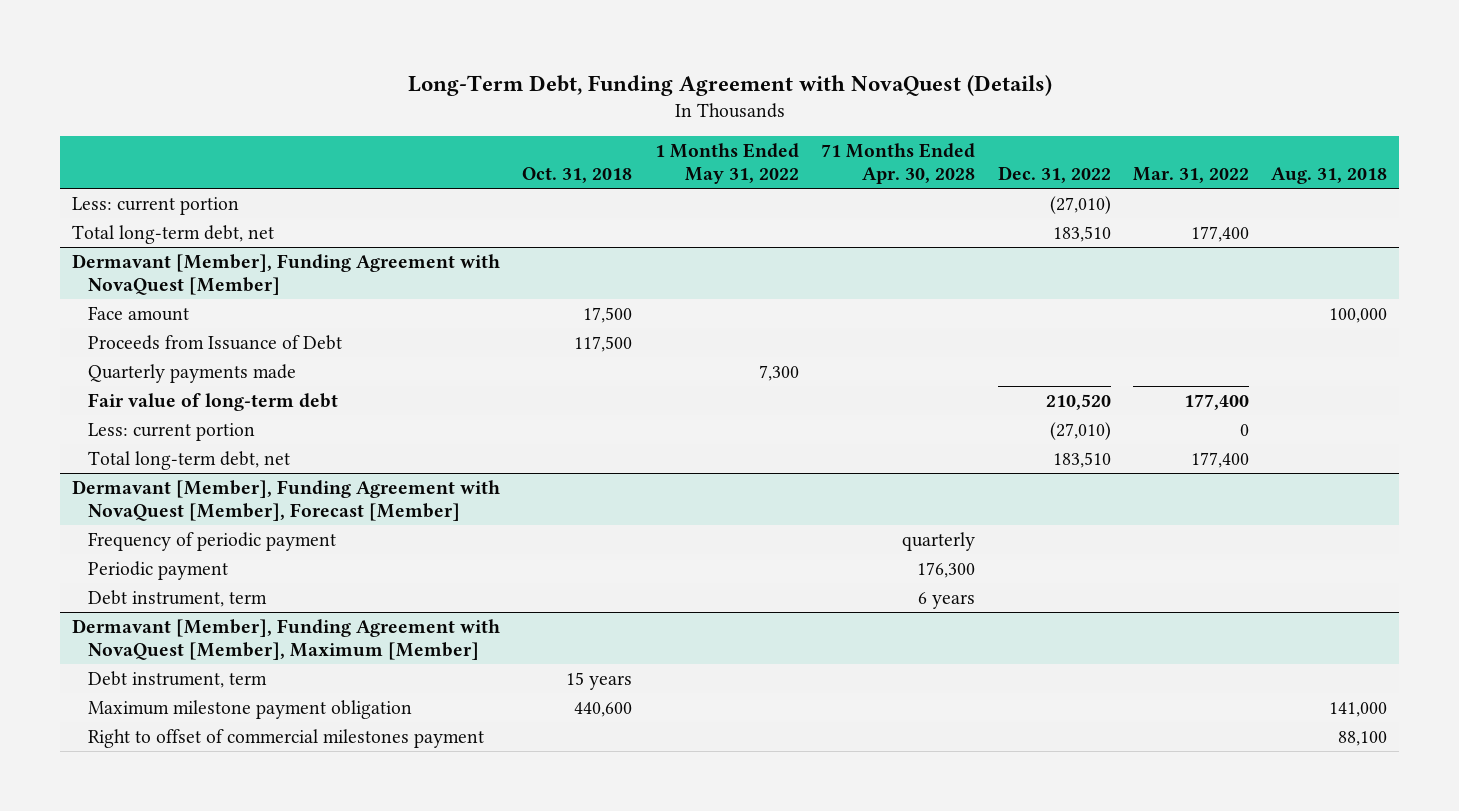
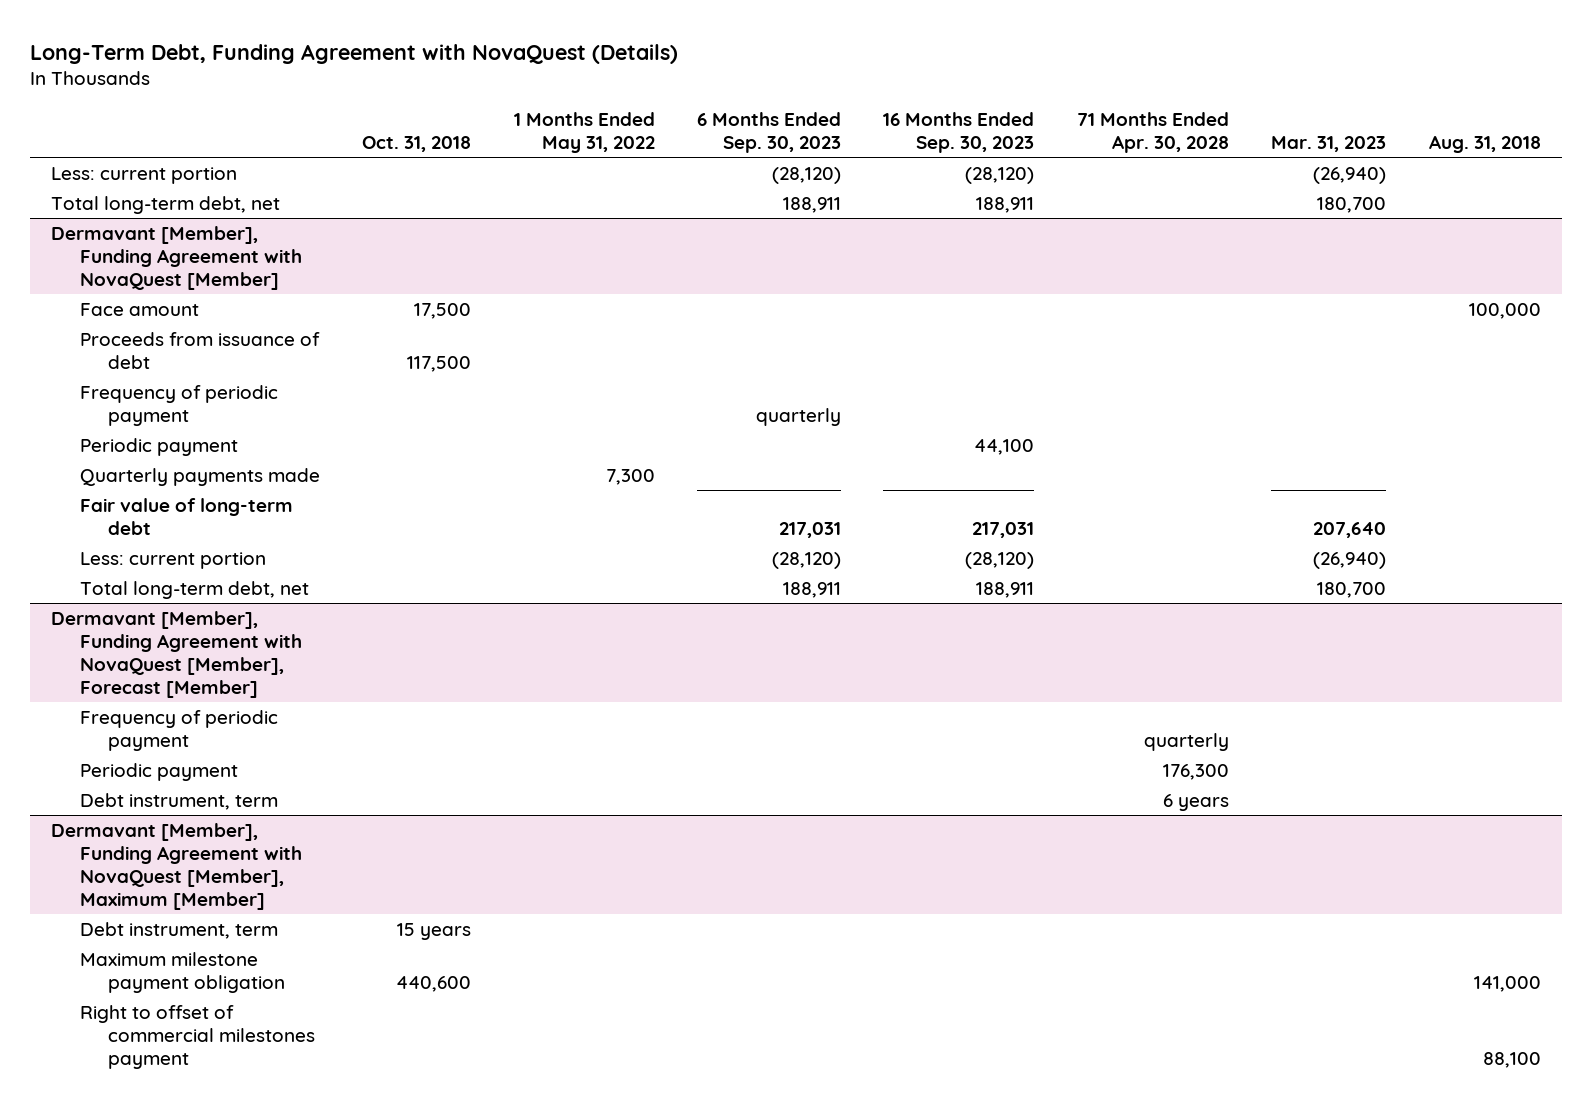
- | Oct. 31, 2018 | 1 Months Ended May 31, 2022 | 71 Months Ended Apr. 30, 2028 | Dec. 31, 2022 | Mar. 31, 2022 | Aug. 31, 2018
+ | Oct. 31, 2018 | 1 Months Ended May 31, 2022 | 6 Months Ended Sep. 30, 2023 | 16 Months Ended Sep. 30, 2023 | 71 Months Ended Apr. 30, 2028 | Mar. 31, 2023 | Aug. 31, 2018
@ Dermavant [Member], Funding Agreement with NovaQuest [Member]
- Proceeds from Issuance of Debt | 117,500 | | | | |
+ Proceeds from issuance of debt | 117,500 | | | | | |
+ Frequency of periodic payment | | | quarterly | | | |
+ Periodic payment | | | | 44,100 | | |

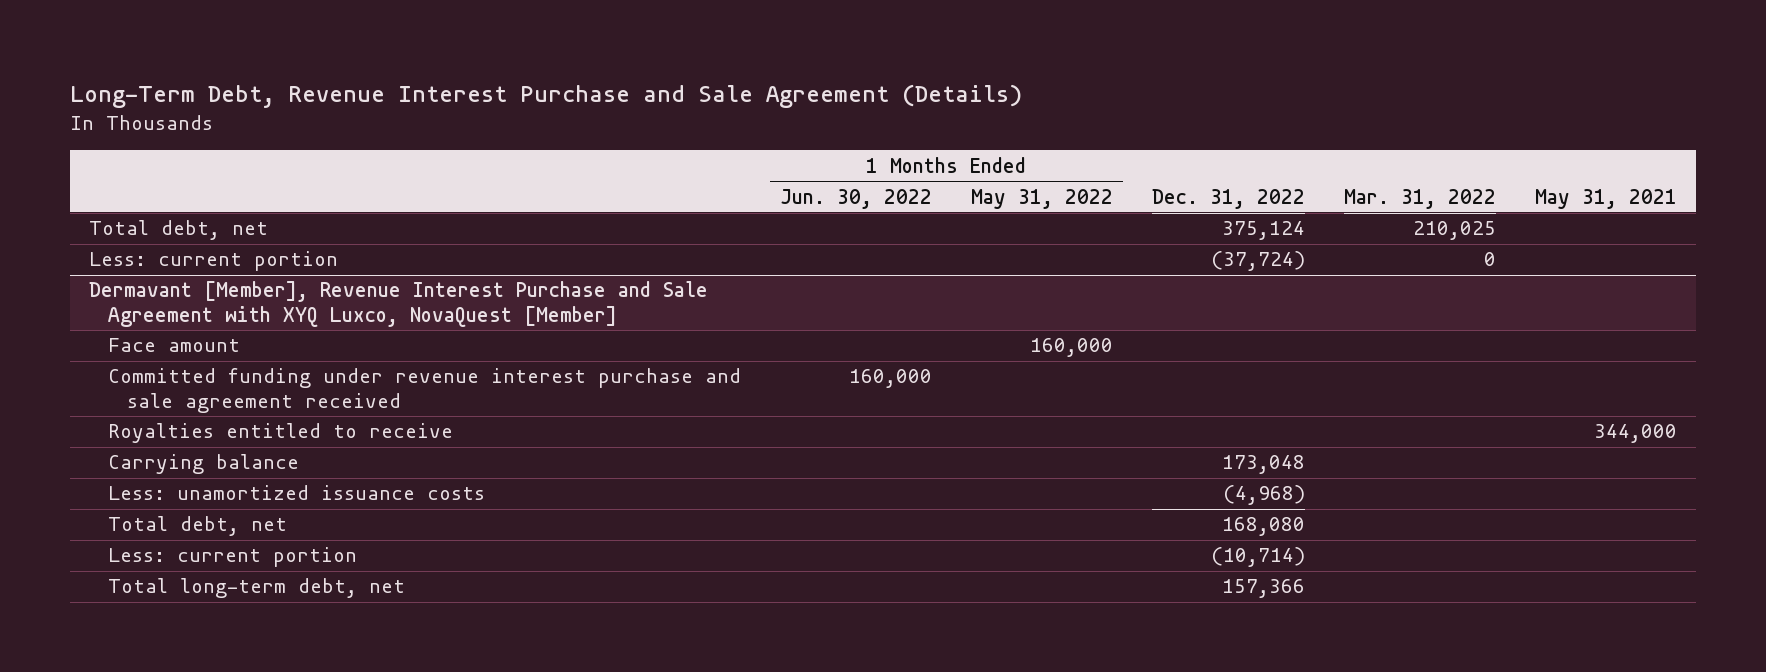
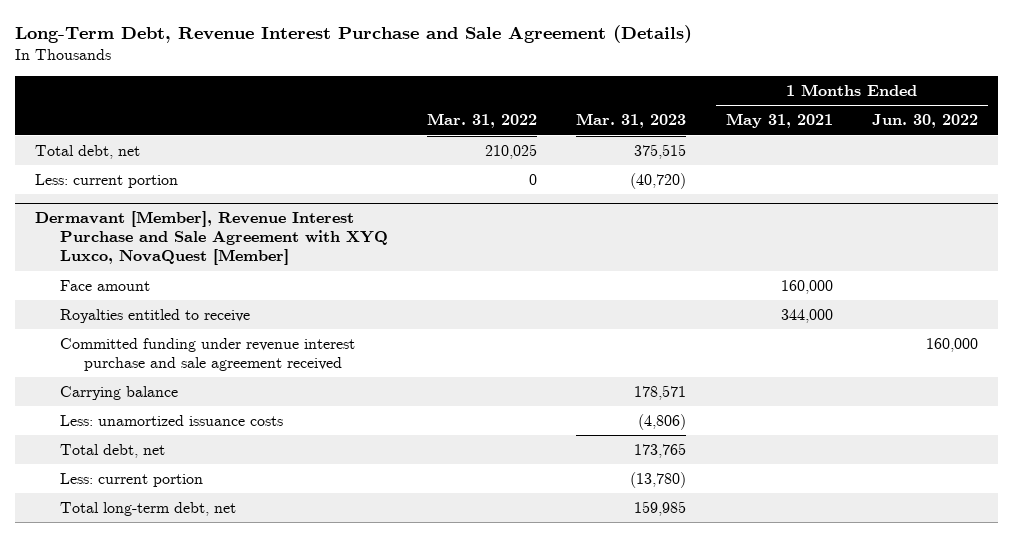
- | 1 Months Ended Jun. 30, 2022 | 1 Months Ended May 31, 2022 | Dec. 31, 2022 | Mar. 31, 2022 | May 31, 2021
+ | Mar. 31, 2022 | Mar. 31, 2023 | 1 Months Ended May 31, 2021 | 1 Months Ended Jun. 30, 2022
@ Dermavant [Member], Revenue Interest Purchase and Sale Agreement with XYQ Luxco, NovaQuest [Member]
moved down: Committed funding under revenue interest purchase and sale agreement received | | | | 160,000

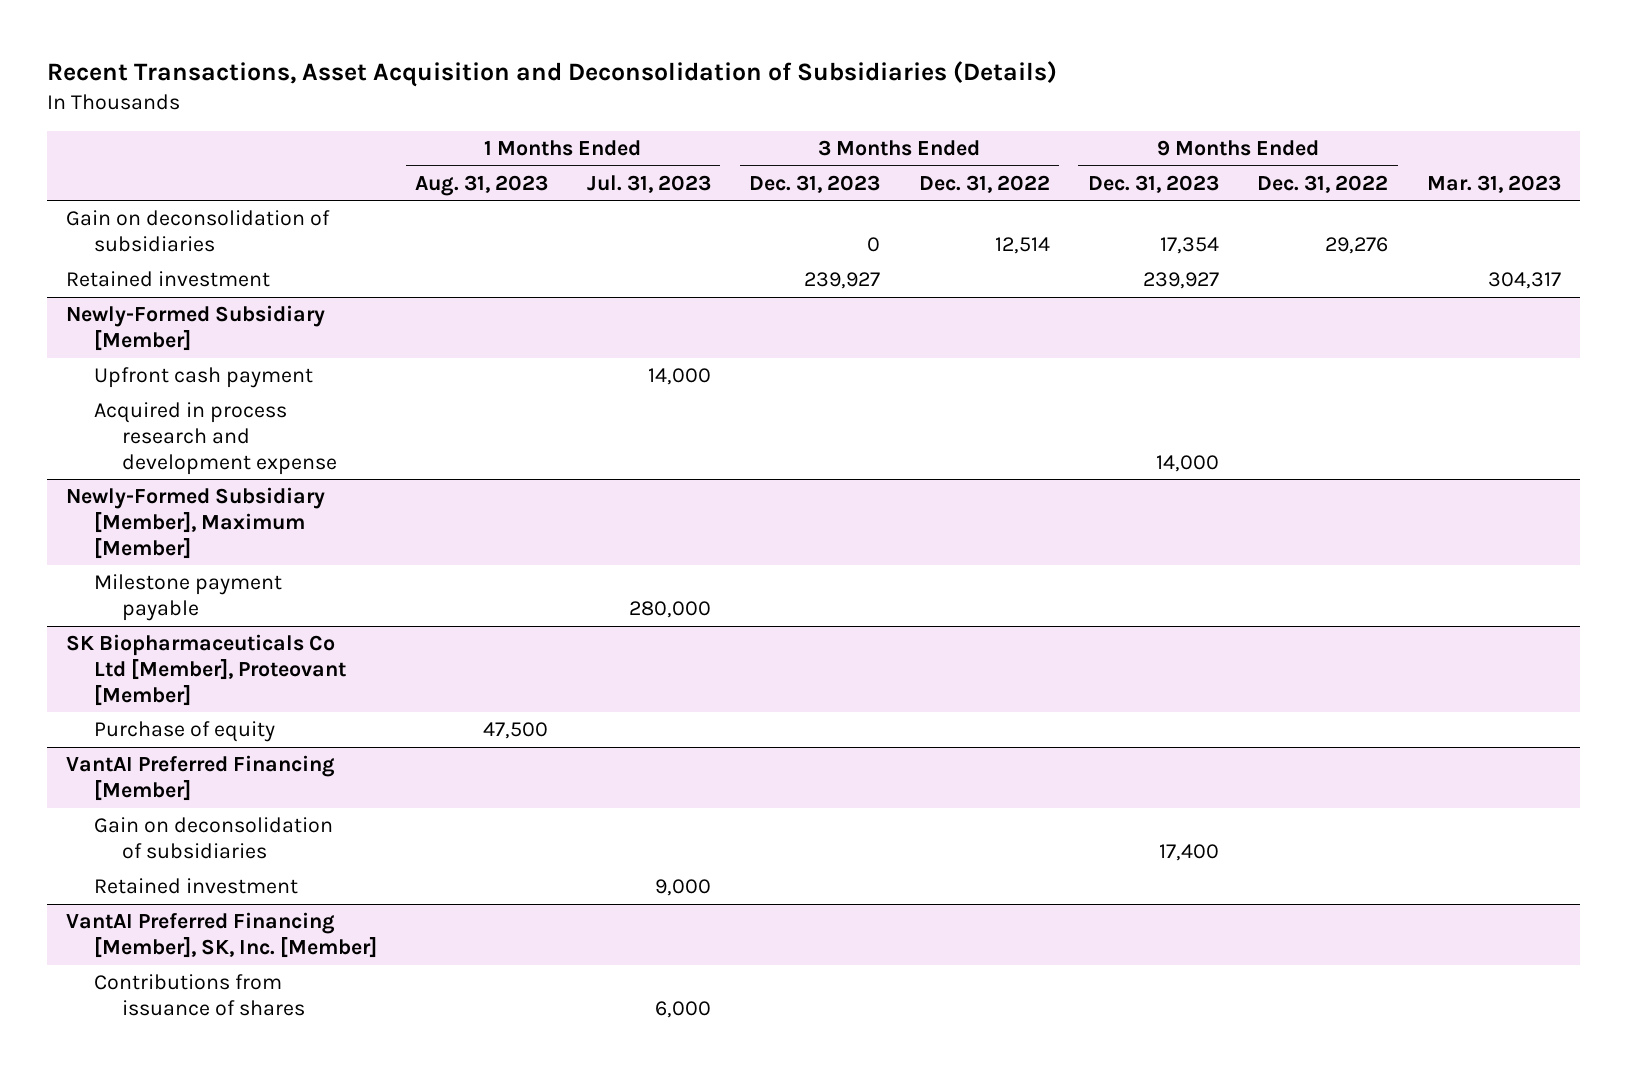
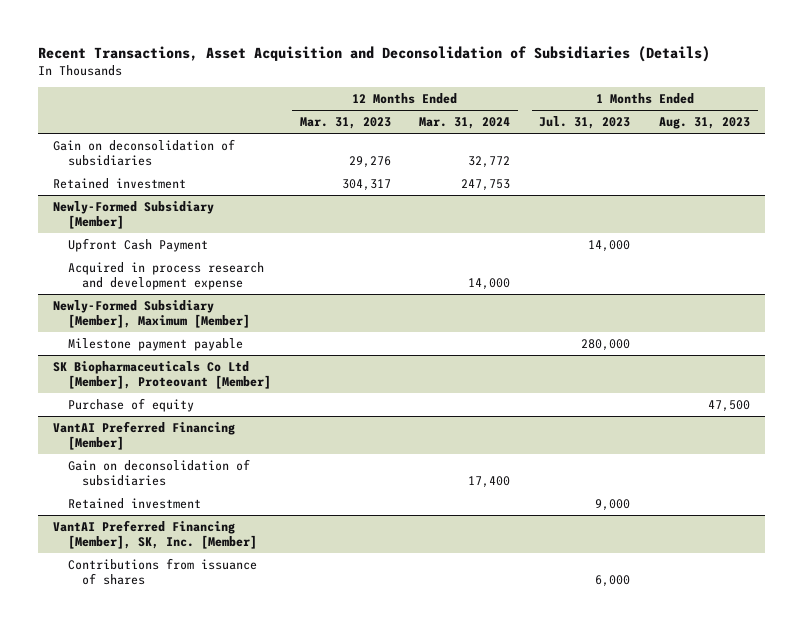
- | 1 Months Ended Aug. 31, 2023 | 1 Months Ended Jul. 31, 2023 | 3 Months Ended Dec. 31, 2023 | 3 Months Ended Dec. 31, 2022 | 9 Months Ended Dec. 31, 2023 | 9 Months Ended Dec. 31, 2022 | Mar. 31, 2023
+ | 12 Months Ended Mar. 31, 2023 | 12 Months Ended Mar. 31, 2024 | 1 Months Ended Jul. 31, 2023 | 1 Months Ended Aug. 31, 2023
@ Newly-Formed Subsidiary [Member]
- Upfront cash payment | | 14,000 | | | | |
+ Upfront Cash Payment | | | 14,000 |

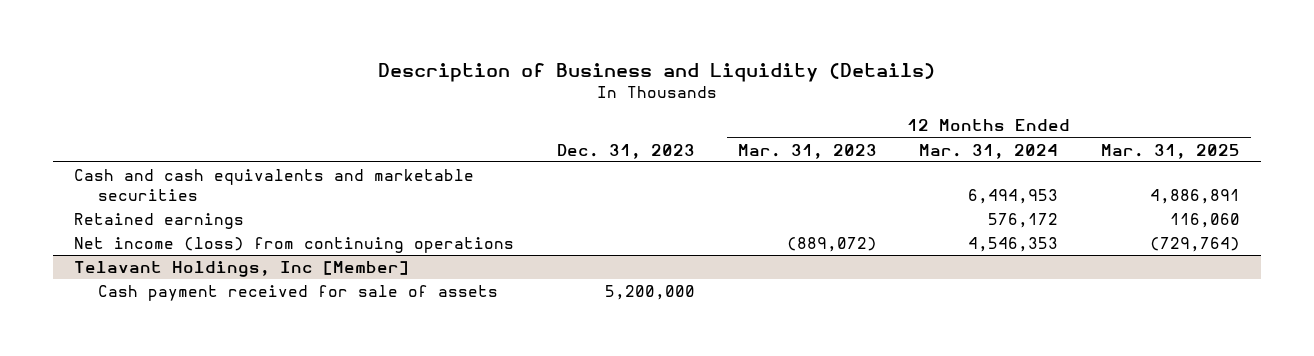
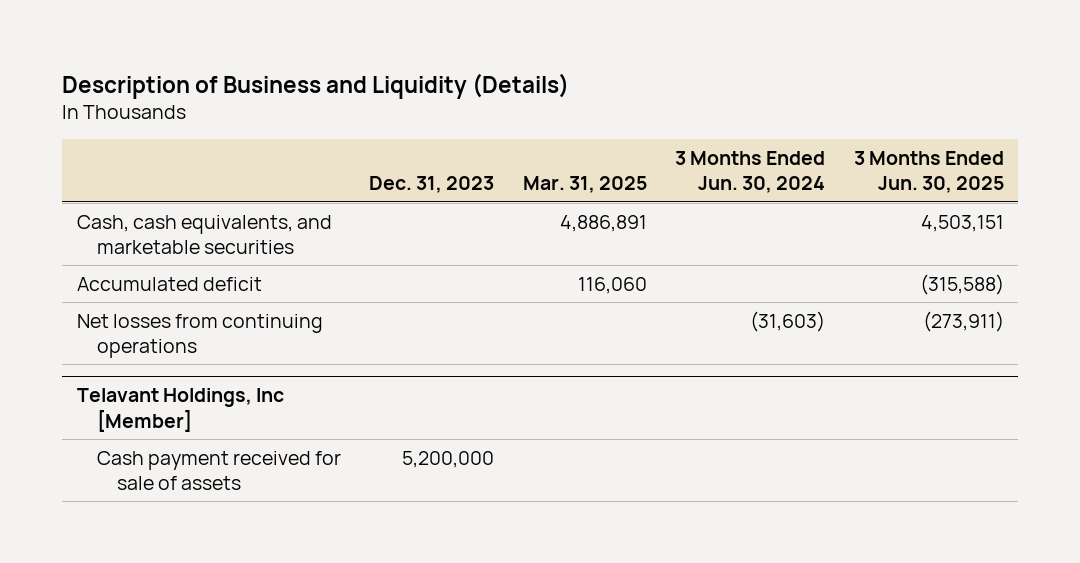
- | Dec. 31, 2023 | 12 Months Ended Mar. 31, 2023 | 12 Months Ended Mar. 31, 2024 | 12 Months Ended Mar. 31, 2025
+ | Dec. 31, 2023 | Mar. 31, 2025 | 3 Months Ended Jun. 30, 2024 | 3 Months Ended Jun. 30, 2025
- Cash and cash equivalents and marketable securities | | | 6,494,953 | 4,886,891
- Retained earnings | | | 576,172 | 116,060
- Net income (loss) from continuing operations | | (889,072) | 4,546,353 | (729,764)
+ Cash, cash equivalents, and marketable securities | | 4,886,891 | | 4,503,151
+ Accumulated deficit | | 116,060 | | (315,588)
+ Net losses from continuing operations | | | (31,603) | (273,911)

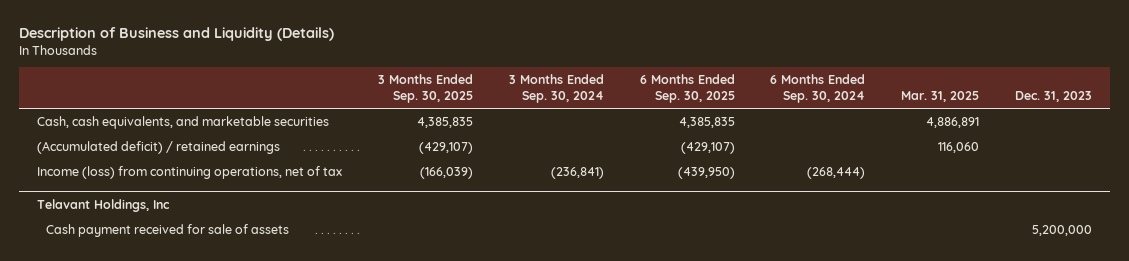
- | Dec. 31, 2023 | Mar. 31, 2025 | 3 Months Ended Jun. 30, 2024 | 3 Months Ended Jun. 30, 2025
+ | 3 Months Ended Sep. 30, 2025 | 3 Months Ended Sep. 30, 2024 | 6 Months Ended Sep. 30, 2025 | 6 Months Ended Sep. 30, 2024 | Mar. 31, 2025 | Dec. 31, 2023
- Accumulated deficit | | 116,060 | | (315,588)
- Net losses from continuing operations | | | (31,603) | (273,911)
- Telavant Holdings, Inc [Member]
+ (Accumulated deficit) / retained earnings | (429,107) | | (429,107) | | 116,060 |
+ Income (loss) from continuing operations, net of tax | (166,039) | (236,841) | (439,950) | (268,444) | |
+ Telavant Holdings, Inc

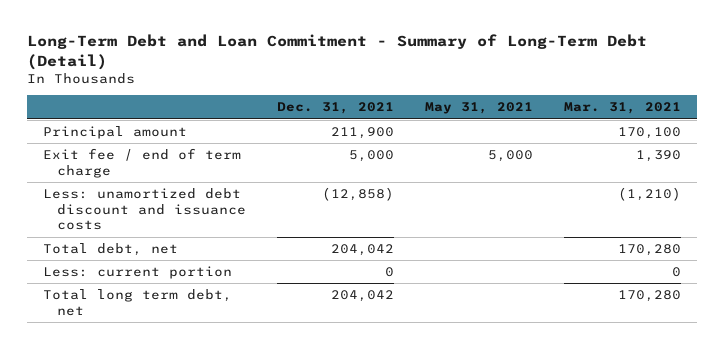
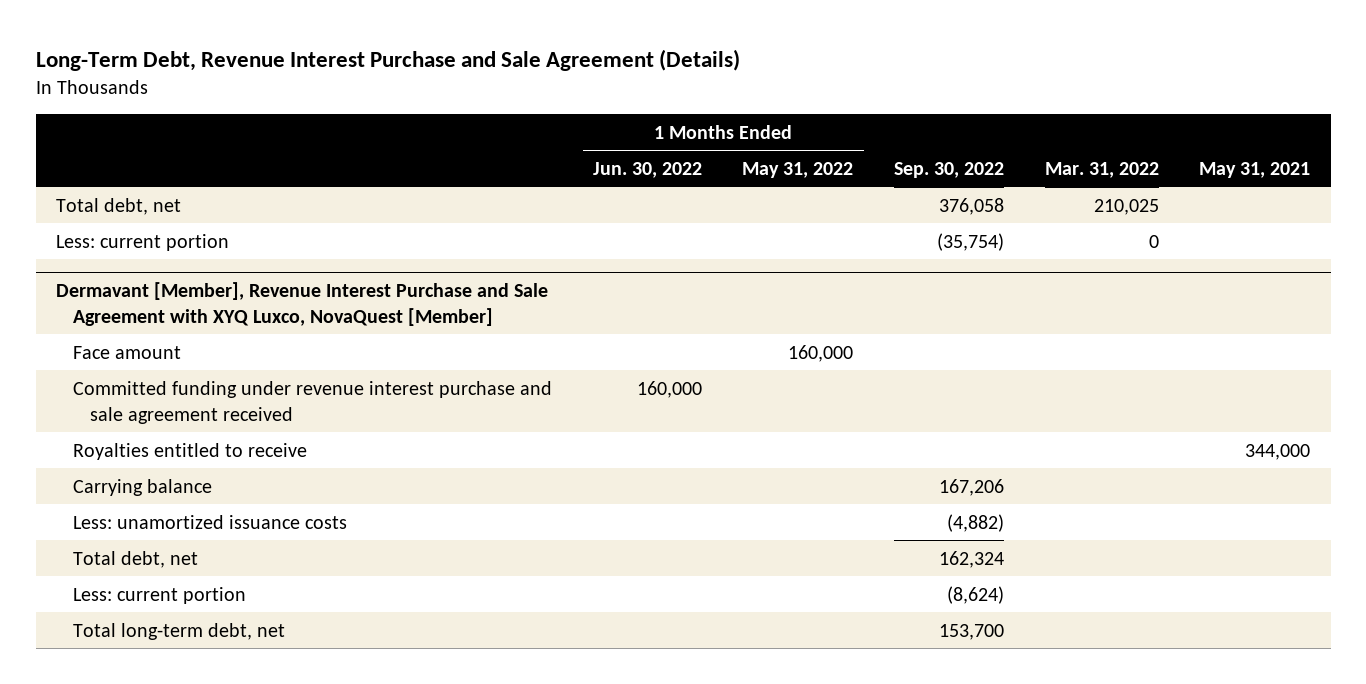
- Long-Term Debt and Loan Commitment - Summary of Long-Term Debt (Detail)
+ Long-Term Debt, Revenue Interest Purchase and Sale Agreement (Details)
- | Dec. 31, 2021 | May 31, 2021 | Mar. 31, 2021
+ | 1 Months Ended Jun. 30, 2022 | 1 Months Ended May 31, 2022 | Sep. 30, 2022 | Mar. 31, 2022 | May 31, 2021
- Principal amount | 211,900 | | 170,100
- Exit fee / end of term charge | 5,000 | 5,000 | 1,390
- Less: unamortized debt discount and issuance costs | (12,858) | | (1,210)
- Total long term debt, net | 204,042 | | 170,280
+ Dermavant [Member], Revenue Interest Purchase and Sale Agreement with XYQ Luxco, NovaQuest [Member]
+ Face amount | | 160,000 | | |
+ Committed funding under revenue interest purchase and sale agreement received | 160,000 | | | |
+ Royalties entitled to receive | | | | | 344,000
+ Carrying balance | | | 167,206 | |
+ Less: unamortized issuance costs | | | (4,882) | |
+ Total debt, net | | | 162,324 | |
+ Less: current portion | | | (8,624) | |
+ Total long-term debt, net | | | 153,700 | |

